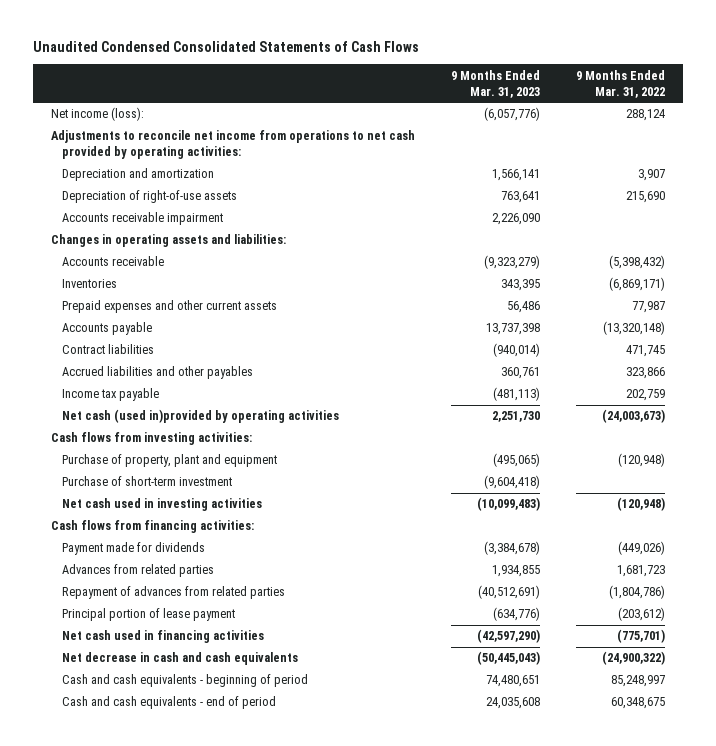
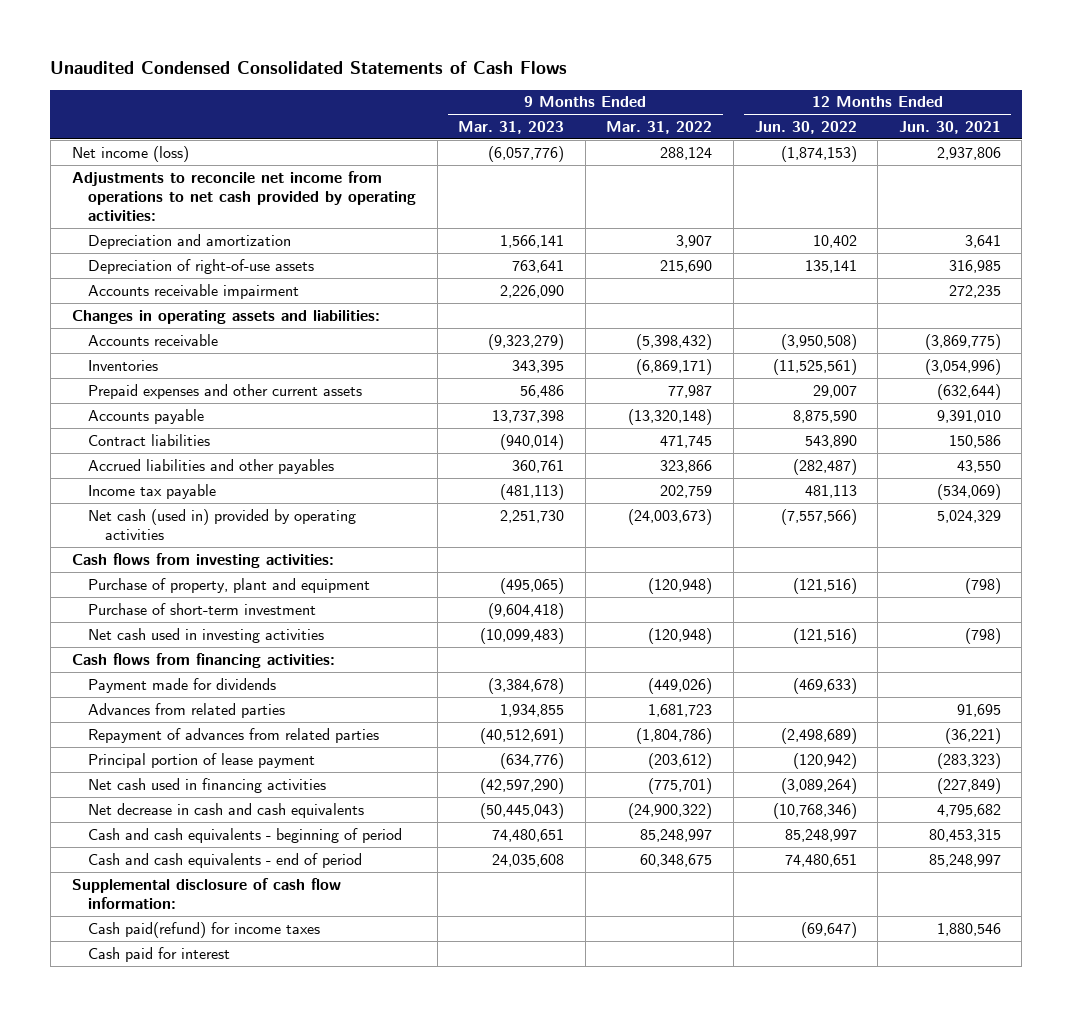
- | 9 Months Ended Mar. 31, 2023 | 9 Months Ended Mar. 31, 2022
+ | 9 Months Ended Mar. 31, 2023 | 9 Months Ended Mar. 31, 2022 | 12 Months Ended Jun. 30, 2022 | 12 Months Ended Jun. 30, 2021
- Net income (loss): | (6,057,776) | 288,124
+ Net income (loss) | (6,057,776) | 288,124 | (1,874,153) | 2,937,806
- Net cash (used in)provided by operating activities | 2,251,730 | (24,003,673)
+ Net cash (used in) provided by operating activities | 2,251,730 | (24,003,673) | (7,557,566) | 5,024,329
+ Supplemental disclosure of cash flow information:
+ Cash paid(refund) for income taxes | | | (69,647) | 1,880,546
+ Cash paid for interest

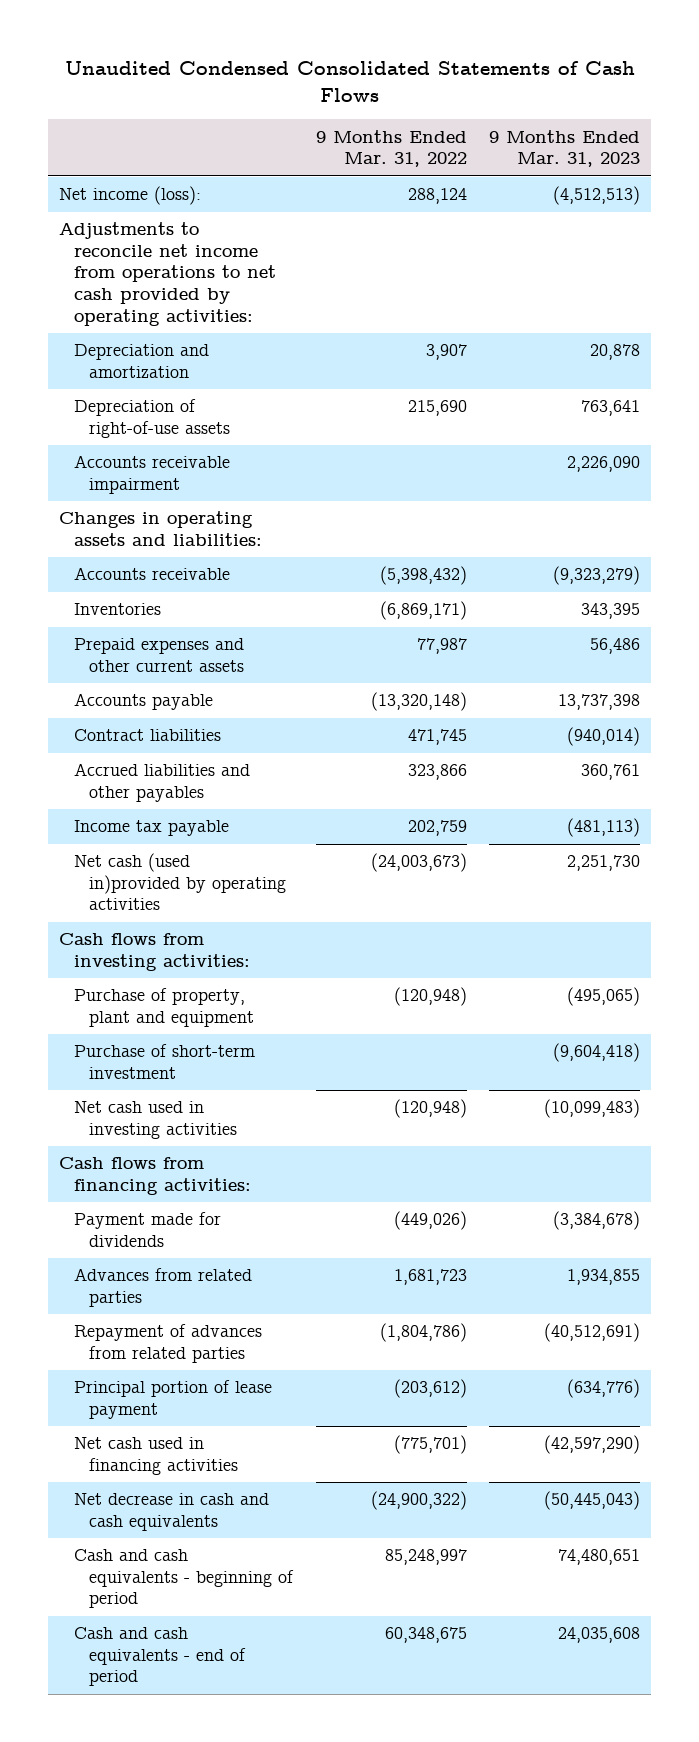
- | 9 Months Ended Mar. 31, 2023 | 9 Months Ended Mar. 31, 2022 | 12 Months Ended Jun. 30, 2022 | 12 Months Ended Jun. 30, 2021
+ | 9 Months Ended Mar. 31, 2022 | 9 Months Ended Mar. 31, 2023
- Net income (loss) | (6,057,776) | 288,124 | (1,874,153) | 2,937,806
+ Net income (loss): | 288,124 | (4,512,513)
- Depreciation and amortization | 1,566,141 | 3,907 | 10,402 | 3,641
+ Depreciation and amortization | 3,907 | 20,878
- Net cash (used in) provided by operating activities | 2,251,730 | (24,003,673) | (7,557,566) | 5,024,329
+ Net cash (used in)provided by operating activities | (24,003,673) | 2,251,730
- Supplemental disclosure of cash flow information:
- Cash paid(refund) for income taxes | | | (69,647) | 1,880,546
- Cash paid for interest

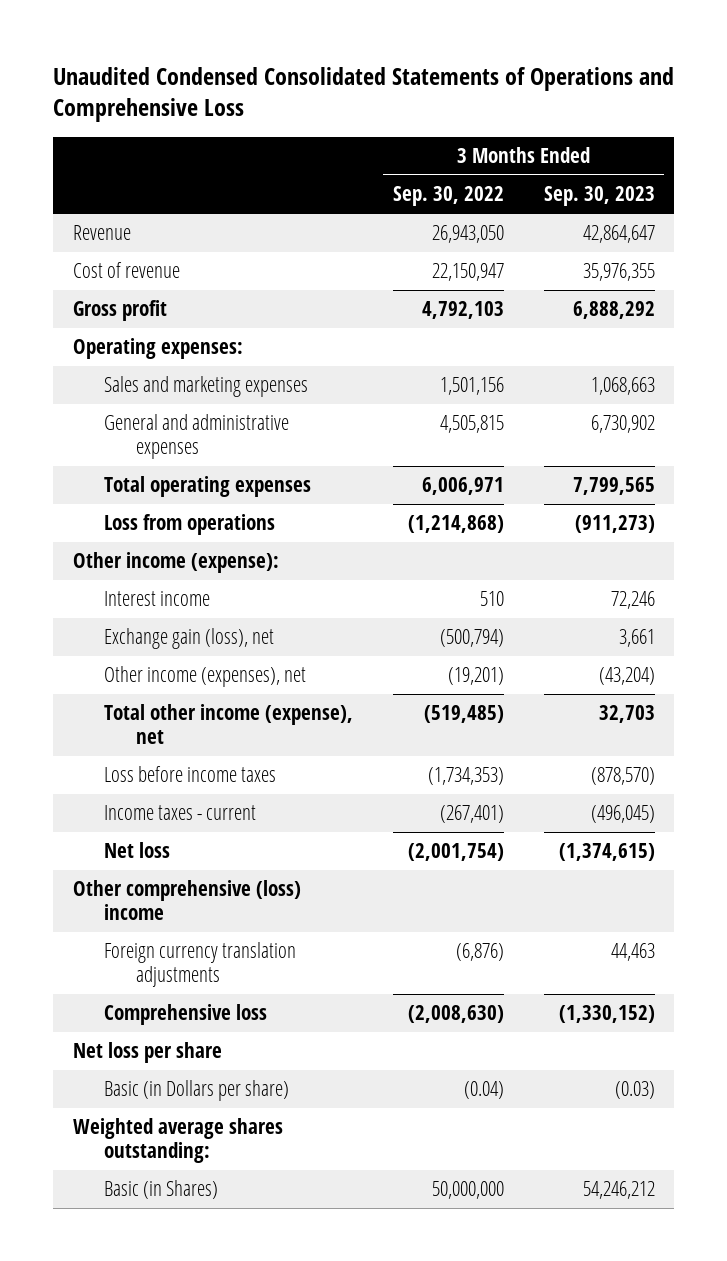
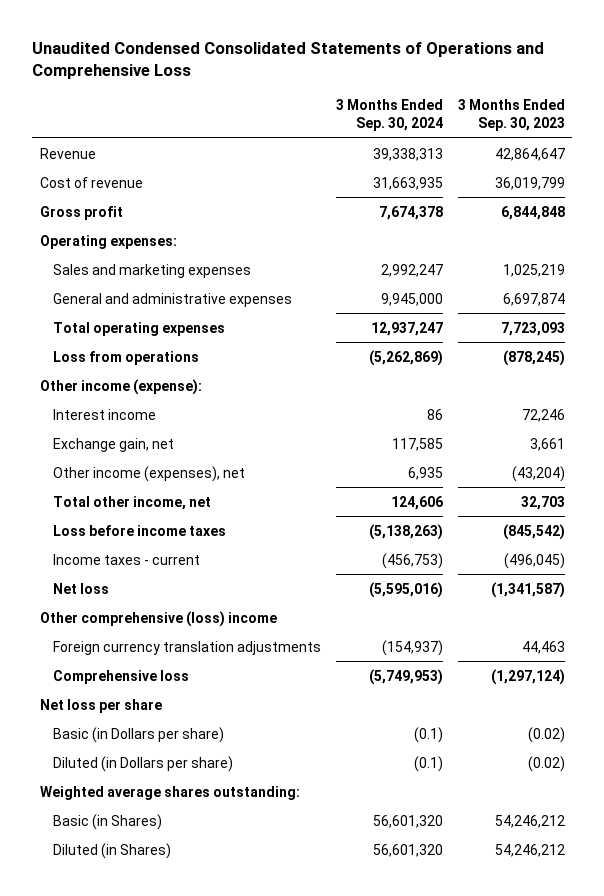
- | 3 Months Ended Sep. 30, 2022 | 3 Months Ended Sep. 30, 2023
+ | 3 Months Ended Sep. 30, 2024 | 3 Months Ended Sep. 30, 2023
- Cost of revenue | 22,150,947 | 35,976,355
- Gross profit | 4,792,103 | 6,888,292
+ Cost of revenue | 31,663,935 | 36,019,799
+ Gross profit | 7,674,378 | 6,844,848
- Sales and marketing expenses | 1,501,156 | 1,068,663
- General and administrative expenses | 4,505,815 | 6,730,902
- Total operating expenses | 6,006,971 | 7,799,565
- Loss from operations | (1,214,868) | (911,273)
+ Sales and marketing expenses | 2,992,247 | 1,025,219
+ General and administrative expenses | 9,945,000 | 6,697,874
+ Total operating expenses | 12,937,247 | 7,723,093
+ Loss from operations | (5,262,869) | (878,245)
- Exchange gain (loss), net | (500,794) | 3,661
+ Exchange gain, net | 117,585 | 3,661
- Total other income (expense), net | (519,485) | 32,703
- Loss before income taxes | (1,734,353) | (878,570)
+ Total other income, net | 124,606 | 32,703
+ Loss before income taxes | (5,138,263) | (845,542)
- Net loss | (2,001,754) | (1,374,615)
+ Net loss | (5,595,016) | (1,341,587)
- Comprehensive loss | (2,008,630) | (1,330,152)
+ Comprehensive loss | (5,749,953) | (1,297,124)
- Basic (in Dollars per share) | (0.04) | (0.03)
+ Basic (in Dollars per share) | (0.1) | (0.02)
+ Diluted (in Dollars per share) | (0.1) | (0.02)
+ Diluted (in Shares) | 56,601,320 | 54,246,212

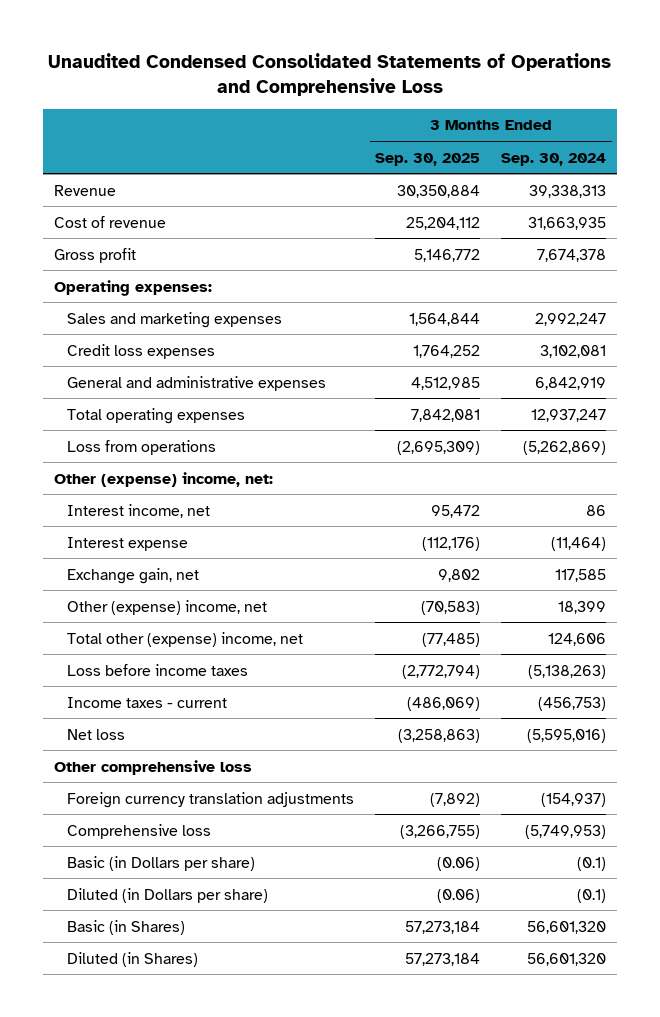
- | 3 Months Ended Sep. 30, 2024 | 3 Months Ended Sep. 30, 2023
+ | 3 Months Ended Sep. 30, 2025 | 3 Months Ended Sep. 30, 2024
- General and administrative expenses | 9,945,000 | 6,697,874
+ Credit loss expenses | 1,764,252 | 3,102,081
+ General and administrative expenses | 4,512,985 | 6,842,919
- Other income (expense):
- Interest income | 86 | 72,246
+ Other (expense) income, net:
+ Interest income, net | 95,472 | 86
+ Interest expense | (112,176) | (11,464)
- Other income (expenses), net | 6,935 | (43,204)
- Total other income, net | 124,606 | 32,703
+ Other (expense) income, net | (70,583) | 18,399
+ Total other (expense) income, net | (77,485) | 124,606
- Other comprehensive (loss) income
+ Other comprehensive loss
- Net loss per share
- Weighted average shares outstanding:

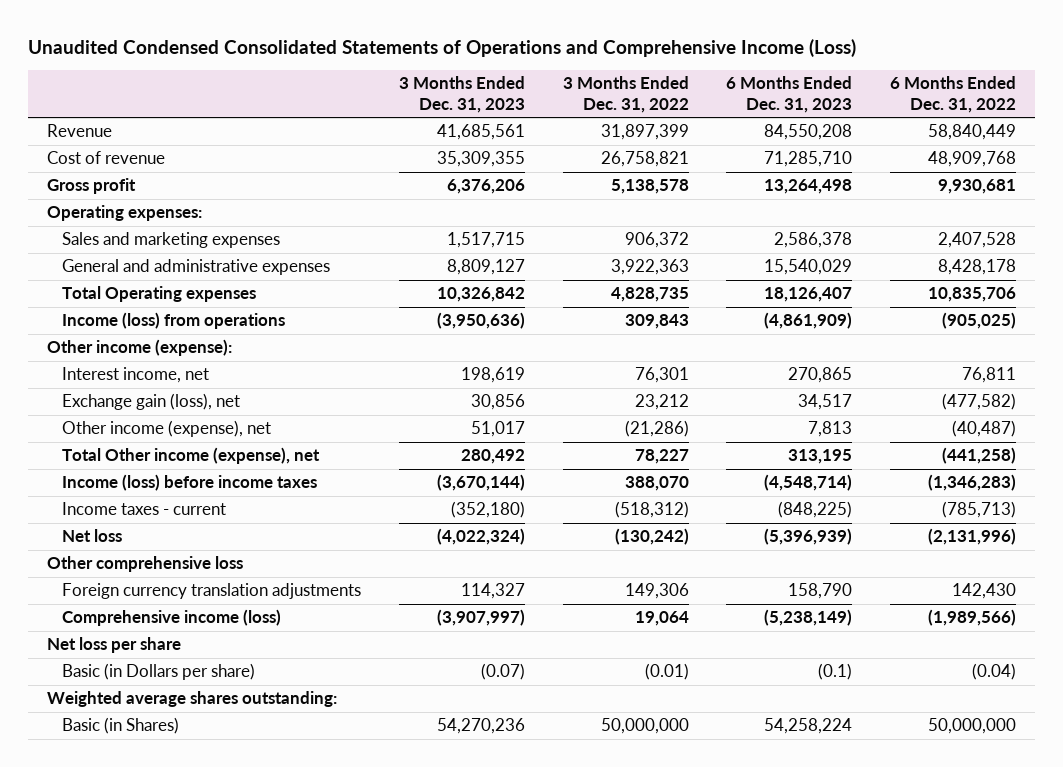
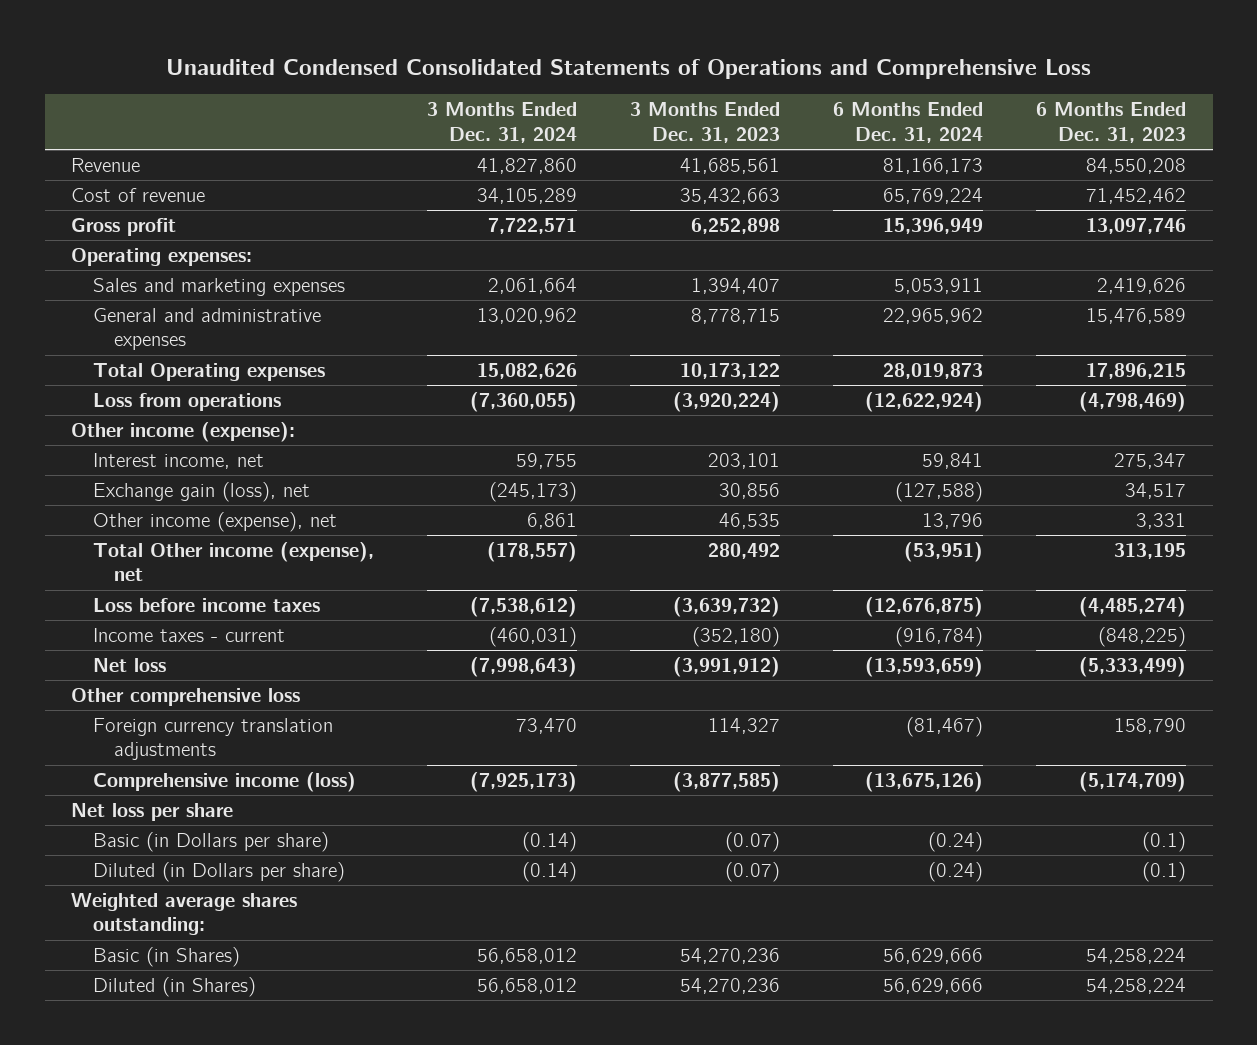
- Unaudited Condensed Consolidated Statements of Operations and Comprehensive Income (Loss)
+ Unaudited Condensed Consolidated Statements of Operations and Comprehensive Loss
- | 3 Months Ended Dec. 31, 2023 | 3 Months Ended Dec. 31, 2022 | 6 Months Ended Dec. 31, 2023 | 6 Months Ended Dec. 31, 2022
+ | 3 Months Ended Dec. 31, 2024 | 3 Months Ended Dec. 31, 2023 | 6 Months Ended Dec. 31, 2024 | 6 Months Ended Dec. 31, 2023
- Cost of revenue | 35,309,355 | 26,758,821 | 71,285,710 | 48,909,768
- Gross profit | 6,376,206 | 5,138,578 | 13,264,498 | 9,930,681
+ Cost of revenue | 34,105,289 | 35,432,663 | 65,769,224 | 71,452,462
+ Gross profit | 7,722,571 | 6,252,898 | 15,396,949 | 13,097,746
- Sales and marketing expenses | 1,517,715 | 906,372 | 2,586,378 | 2,407,528
- General and administrative expenses | 8,809,127 | 3,922,363 | 15,540,029 | 8,428,178
- Total Operating expenses | 10,326,842 | 4,828,735 | 18,126,407 | 10,835,706
- Income (loss) from operations | (3,950,636) | 309,843 | (4,861,909) | (905,025)
+ Sales and marketing expenses | 2,061,664 | 1,394,407 | 5,053,911 | 2,419,626
+ General and administrative expenses | 13,020,962 | 8,778,715 | 22,965,962 | 15,476,589
+ Total Operating expenses | 15,082,626 | 10,173,122 | 28,019,873 | 17,896,215
+ Loss from operations | (7,360,055) | (3,920,224) | (12,622,924) | (4,798,469)
- Interest income, net | 198,619 | 76,301 | 270,865 | 76,811
+ Interest income, net | 59,755 | 203,101 | 59,841 | 275,347
- Other income (expense), net | 51,017 | (21,286) | 7,813 | (40,487)
+ Other income (expense), net | 6,861 | 46,535 | 13,796 | 3,331
- Income (loss) before income taxes | (3,670,144) | 388,070 | (4,548,714) | (1,346,283)
+ Loss before income taxes | (7,538,612) | (3,639,732) | (12,676,875) | (4,485,274)
- Net loss | (4,022,324) | (130,242) | (5,396,939) | (2,131,996)
+ Net loss | (7,998,643) | (3,991,912) | (13,593,659) | (5,333,499)
- Comprehensive income (loss) | (3,907,997) | 19,064 | (5,238,149) | (1,989,566)
+ Comprehensive income (loss) | (7,925,173) | (3,877,585) | (13,675,126) | (5,174,709)
+ Diluted (in Dollars per share) | (0.14) | (0.07) | (0.24) | (0.1)
+ Diluted (in Shares) | 56,658,012 | 54,270,236 | 56,629,666 | 54,258,224

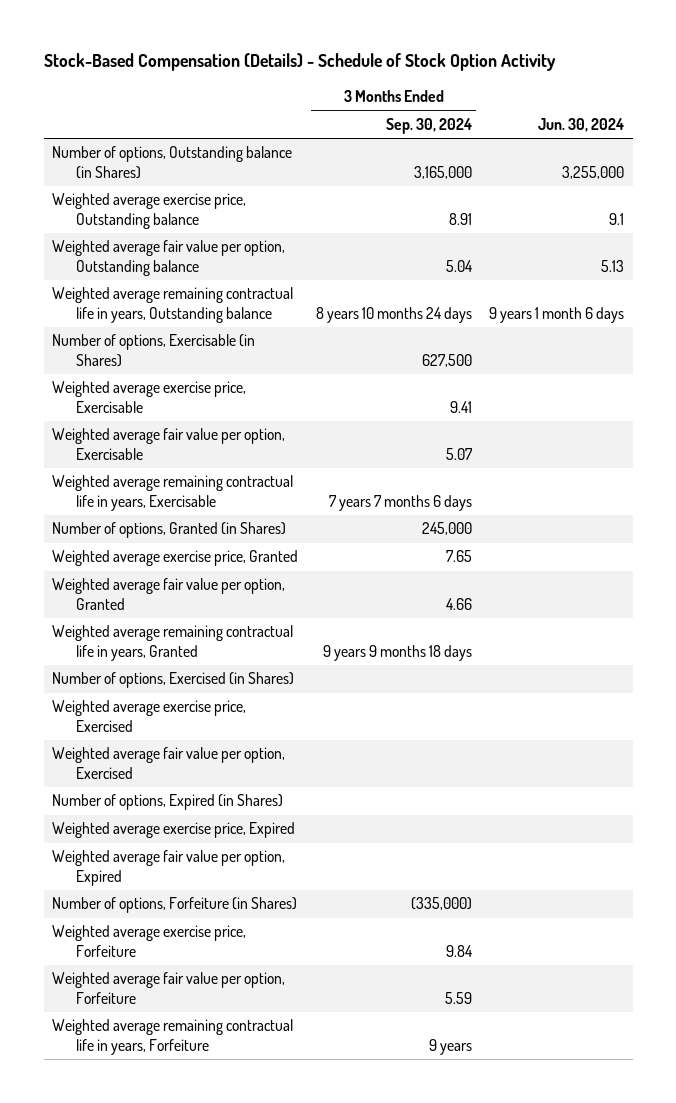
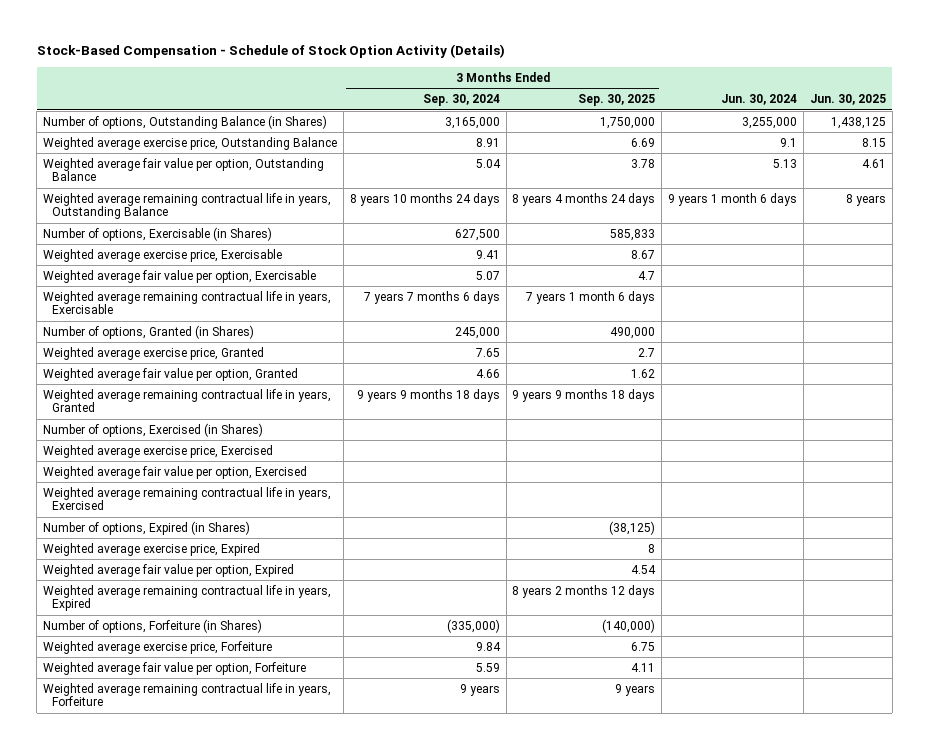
- Stock-Based Compensation (Details) - Schedule of Stock Option Activity
+ Stock-Based Compensation - Schedule of Stock Option Activity (Details)
- | 3 Months Ended Sep. 30, 2024 | Jun. 30, 2024
+ | 3 Months Ended Sep. 30, 2024 | 3 Months Ended Sep. 30, 2025 | Jun. 30, 2024 | Jun. 30, 2025
- Number of options, Outstanding balance (in Shares) | 3,165,000 | 3,255,000
- Weighted average exercise price, Outstanding balance | 8.91 | 9.1
- Weighted average fair value per option, Outstanding balance | 5.04 | 5.13
- Weighted average remaining contractual life in years, Outstanding balance | 8 years 10 months 24 days | 9 years 1 month 6 days
+ Number of options, Outstanding Balance (in Shares) | 3,165,000 | 1,750,000 | 3,255,000 | 1,438,125
+ Weighted average exercise price, Outstanding Balance | 8.91 | 6.69 | 9.1 | 8.15
+ Weighted average fair value per option, Outstanding Balance | 5.04 | 3.78 | 5.13 | 4.61
+ Weighted average remaining contractual life in years, Outstanding Balance | 8 years 10 months 24 days | 8 years 4 months 24 days | 9 years 1 month 6 days | 8 years
+ Weighted average remaining contractual life in years, Exercised
+ Weighted average remaining contractual life in years, Expired | | 8 years 2 months 12 days | |

